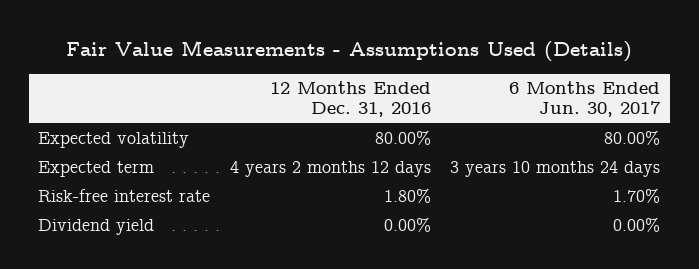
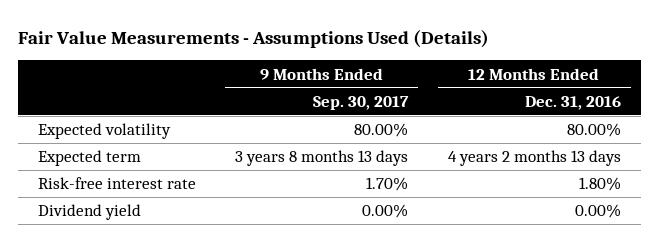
- | 12 Months Ended Dec. 31, 2016 | 6 Months Ended Jun. 30, 2017
+ | 9 Months Ended Sep. 30, 2017 | 12 Months Ended Dec. 31, 2016
- Expected term | 4 years 2 months 12 days | 3 years 10 months 24 days
+ Expected term | 3 years 8 months 13 days | 4 years 2 months 13 days

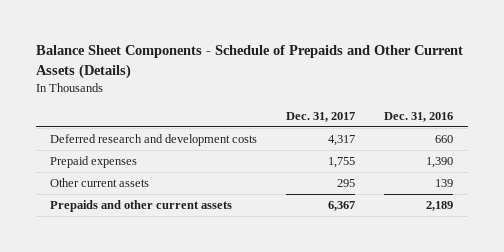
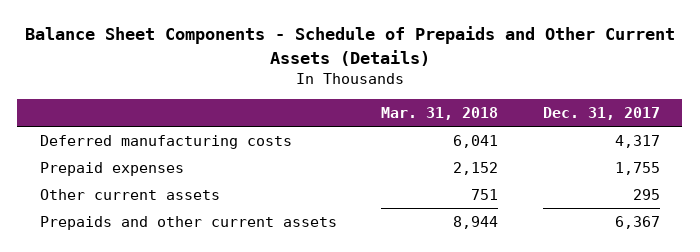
- | Dec. 31, 2017 | Dec. 31, 2016
+ | Mar. 31, 2018 | Dec. 31, 2017
- Deferred research and development costs | 4,317 | 660
+ Deferred manufacturing costs | 6,041 | 4,317

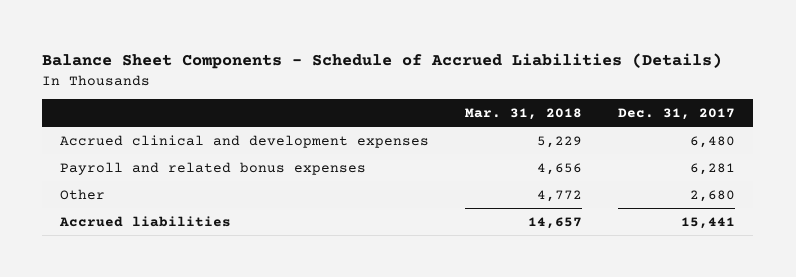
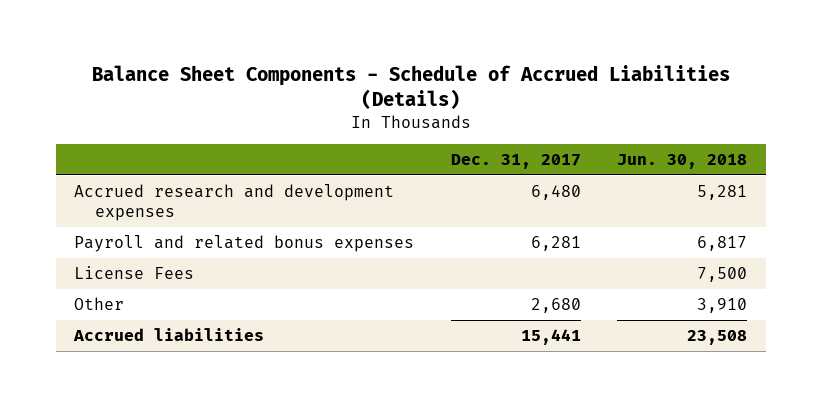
- | Mar. 31, 2018 | Dec. 31, 2017
+ | Dec. 31, 2017 | Jun. 30, 2018
- Accrued clinical and development expenses | 5,229 | 6,480
+ Accrued research and development expenses | 6,480 | 5,281
+ License Fees | | 7,500

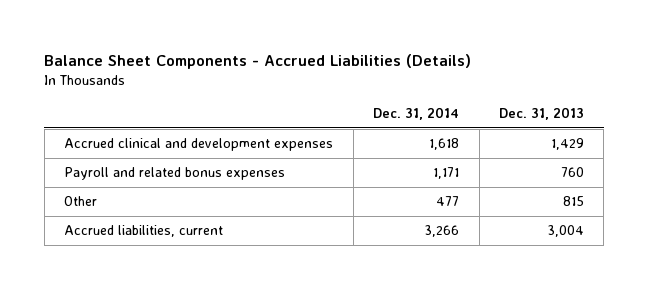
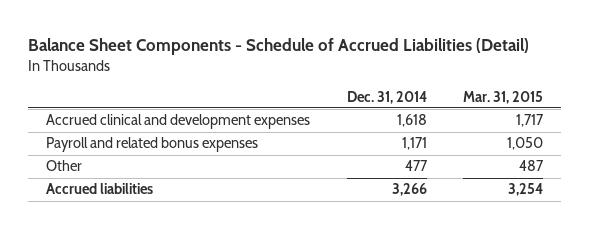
- Balance Sheet Components - Accrued Liabilities (Details)
+ Balance Sheet Components - Schedule of Accrued Liabilities (Detail)
- | Dec. 31, 2014 | Dec. 31, 2013
+ | Dec. 31, 2014 | Mar. 31, 2015
- Accrued liabilities, current | 3,266 | 3,004
+ Accrued liabilities | 3,266 | 3,254

